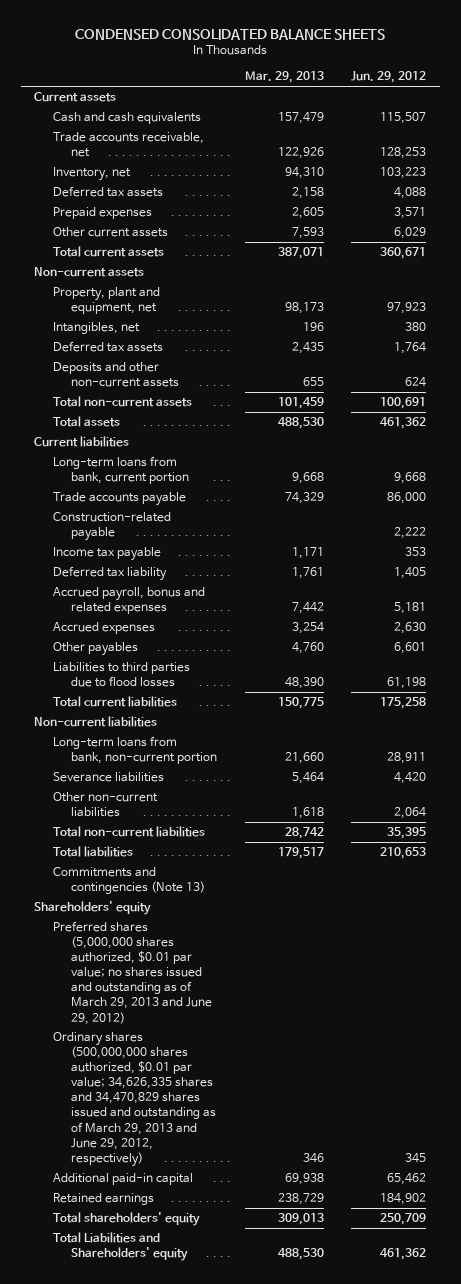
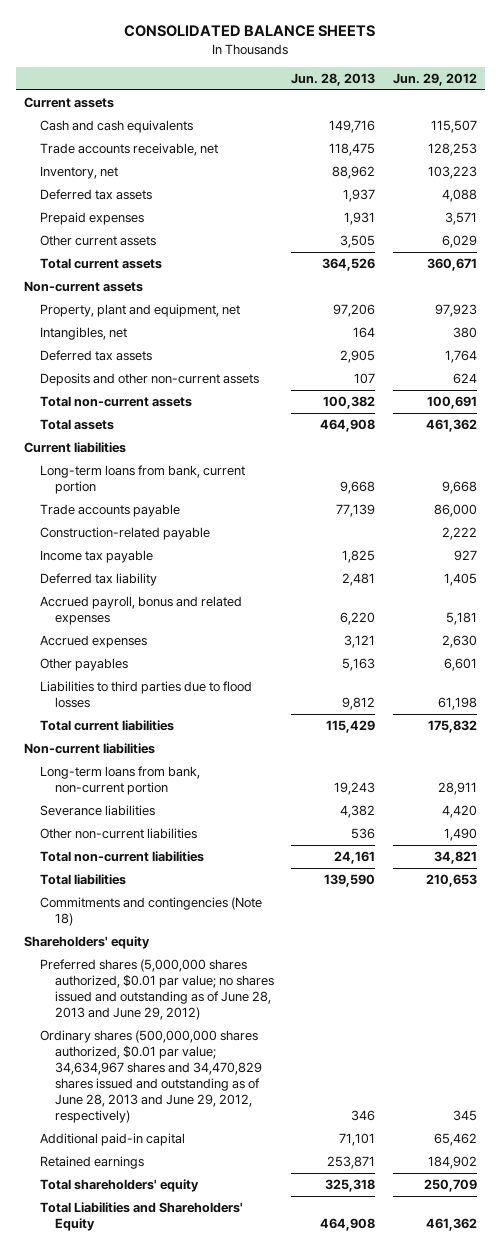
- CONDENSED CONSOLIDATED BALANCE SHEETS
+ CONSOLIDATED BALANCE SHEETS
- | Mar. 29, 2013 | Jun. 29, 2012
+ | Jun. 28, 2013 | Jun. 29, 2012
- Income tax payable | 1,171 | 353
+ Income tax payable | 1,825 | 927
- Total current liabilities | 150,775 | 175,258
+ Total current liabilities | 115,429 | 175,832
- Other non-current liabilities | 1,618 | 2,064
- Total non-current liabilities | 28,742 | 35,395
+ Other non-current liabilities | 536 | 1,490
+ Total non-current liabilities | 24,161 | 34,821
- Commitments and contingencies (Note 13)
+ Commitments and contingencies (Note 18)
- Preferred shares (5,000,000 shares authorized, $0.01 par value; no shares issued and outstanding as of March 29, 2013 and June 29, 2012)
- Ordinary shares (500,000,000 shares authorized, $0.01 par value; 34,626,335 shares and 34,470,829 shares issued and outstanding as of March 29, 2013 and June 29, 2012, respectively) | 346 | 345
+ Preferred shares (5,000,000 shares authorized, $0.01 par value; no shares issued and outstanding as of June 28, 2013 and June 29, 2012)
+ Ordinary shares (500,000,000 shares authorized, $0.01 par value; 34,634,967 shares and 34,470,829 shares issued and outstanding as of June 28, 2013 and June 29, 2012, respectively) | 346 | 345
- Total Liabilities and Shareholders' equity | 488,530 | 461,362
+ Total Liabilities and Shareholders' Equity | 464,908 | 461,362

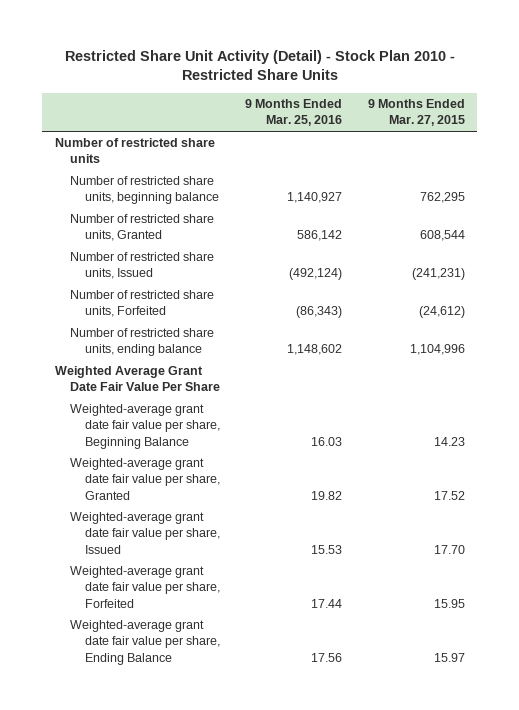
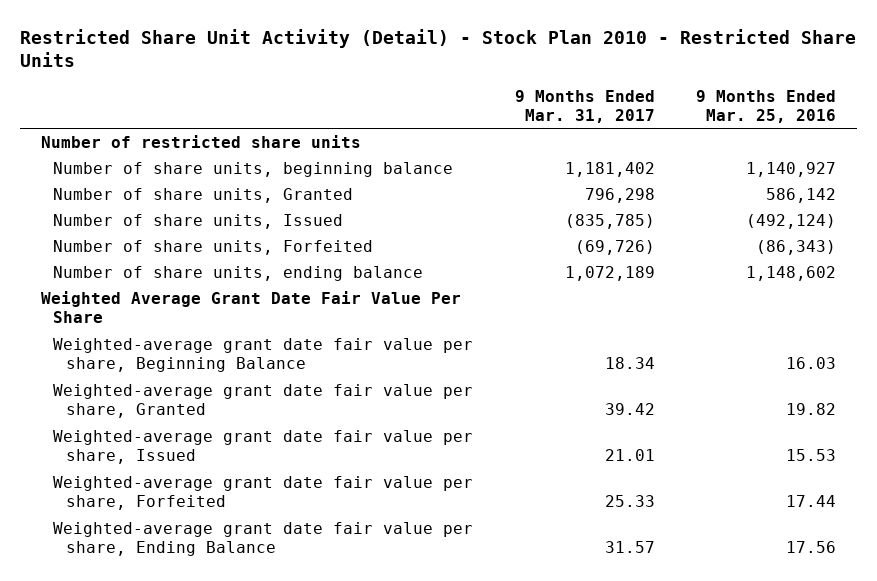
- | 9 Months Ended Mar. 25, 2016 | 9 Months Ended Mar. 27, 2015
+ | 9 Months Ended Mar. 31, 2017 | 9 Months Ended Mar. 25, 2016
- Number of restricted share units, beginning balance | 1,140,927 | 762,295
- Number of restricted share units, Granted | 586,142 | 608,544
- Number of restricted share units, Issued | (492,124) | (241,231)
- Number of restricted share units, Forfeited | (86,343) | (24,612)
- Number of restricted share units, ending balance | 1,148,602 | 1,104,996
+ Number of share units, beginning balance | 1,181,402 | 1,140,927
+ Number of share units, Granted | 796,298 | 586,142
+ Number of share units, Issued | (835,785) | (492,124)
+ Number of share units, Forfeited | (69,726) | (86,343)
+ Number of share units, ending balance | 1,072,189 | 1,148,602

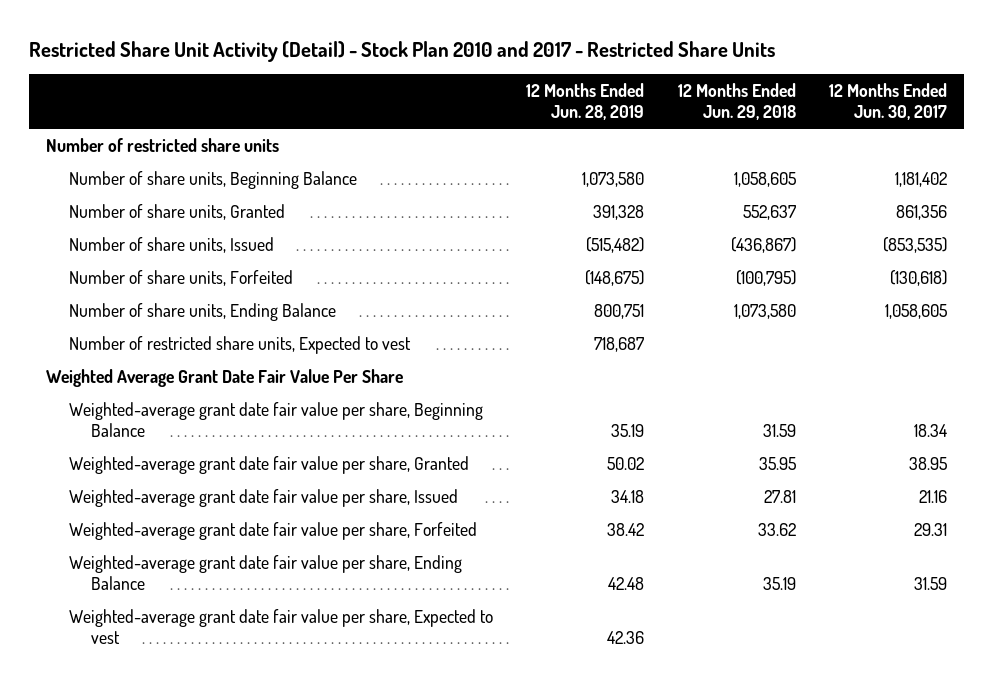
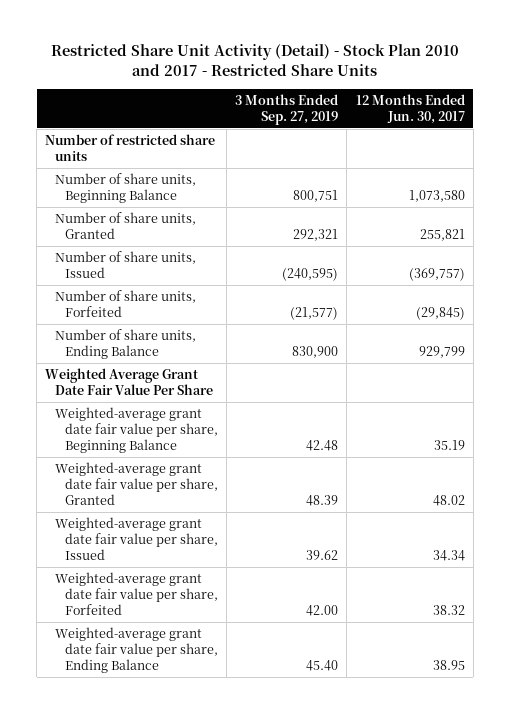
- | 12 Months Ended Jun. 28, 2019 | 12 Months Ended Jun. 29, 2018 | 12 Months Ended Jun. 30, 2017
+ | 3 Months Ended Sep. 27, 2019 | 12 Months Ended Jun. 30, 2017
- Number of share units, Beginning Balance | 1,073,580 | 1,058,605 | 1,181,402
- Number of share units, Granted | 391,328 | 552,637 | 861,356
- Number of share units, Issued | (515,482) | (436,867) | (853,535)
- Number of share units, Forfeited | (148,675) | (100,795) | (130,618)
- Number of share units, Ending Balance | 800,751 | 1,073,580 | 1,058,605
- Number of restricted share units, Expected to vest | 718,687 | |
+ Number of share units, Beginning Balance | 800,751 | 1,073,580
+ Number of share units, Granted | 292,321 | 255,821
+ Number of share units, Issued | (240,595) | (369,757)
+ Number of share units, Forfeited | (21,577) | (29,845)
+ Number of share units, Ending Balance | 830,900 | 929,799
- Weighted-average grant date fair value per share, Beginning Balance | 35.19 | 31.59 | 18.34
- Weighted-average grant date fair value per share, Granted | 50.02 | 35.95 | 38.95
- Weighted-average grant date fair value per share, Issued | 34.18 | 27.81 | 21.16
- Weighted-average grant date fair value per share, Forfeited | 38.42 | 33.62 | 29.31
- Weighted-average grant date fair value per share, Ending Balance | 42.48 | 35.19 | 31.59
- Weighted-average grant date fair value per share, Expected to vest | 42.36 | |
+ Weighted-average grant date fair value per share, Beginning Balance | 42.48 | 35.19
+ Weighted-average grant date fair value per share, Granted | 48.39 | 48.02
+ Weighted-average grant date fair value per share, Issued | 39.62 | 34.34
+ Weighted-average grant date fair value per share, Forfeited | 42.00 | 38.32
+ Weighted-average grant date fair value per share, Ending Balance | 45.40 | 38.95

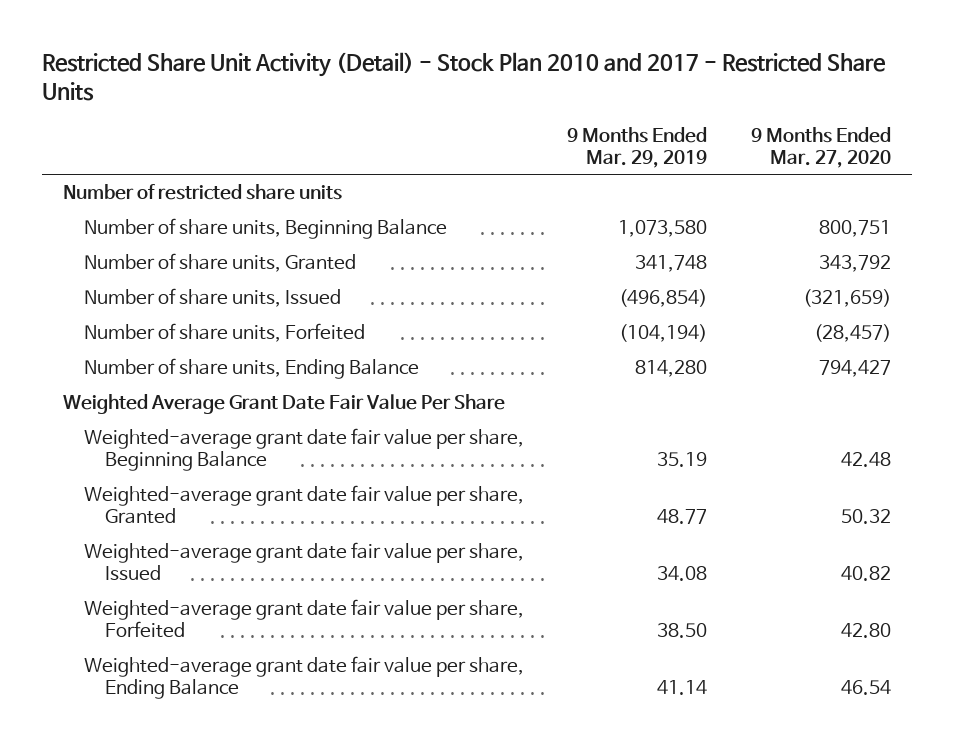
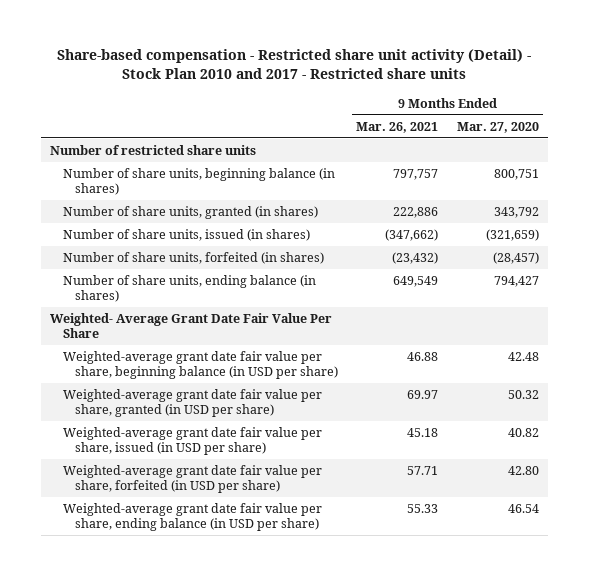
- Restricted Share Unit Activity (Detail) - Stock Plan 2010 and 2017 - Restricted Share Units
+ Share-based compensation - Restricted share unit activity (Detail) - Stock Plan 2010 and 2017 - Restricted share units
- | 9 Months Ended Mar. 29, 2019 | 9 Months Ended Mar. 27, 2020
+ | 9 Months Ended Mar. 26, 2021 | 9 Months Ended Mar. 27, 2020
- Number of share units, Beginning Balance | 1,073,580 | 800,751
- Number of share units, Granted | 341,748 | 343,792
- Number of share units, Issued | (496,854) | (321,659)
- Number of share units, Forfeited | (104,194) | (28,457)
- Number of share units, Ending Balance | 814,280 | 794,427
- Weighted Average Grant Date Fair Value Per Share
- Weighted-average grant date fair value per share, Beginning Balance | 35.19 | 42.48
- Weighted-average grant date fair value per share, Granted | 48.77 | 50.32
- Weighted-average grant date fair value per share, Issued | 34.08 | 40.82
- Weighted-average grant date fair value per share, Forfeited | 38.50 | 42.80
- Weighted-average grant date fair value per share, Ending Balance | 41.14 | 46.54
+ Number of share units, beginning balance (in shares) | 797,757 | 800,751
+ Number of share units, granted (in shares) | 222,886 | 343,792
+ Number of share units, issued (in shares) | (347,662) | (321,659)
+ Number of share units, forfeited (in shares) | (23,432) | (28,457)
+ Number of share units, ending balance (in shares) | 649,549 | 794,427
+ Weighted- Average Grant Date Fair Value Per Share
+ Weighted-average grant date fair value per share, beginning balance (in USD per share) | 46.88 | 42.48
+ Weighted-average grant date fair value per share, granted (in USD per share) | 69.97 | 50.32
+ Weighted-average grant date fair value per share, issued (in USD per share) | 45.18 | 40.82
+ Weighted-average grant date fair value per share, forfeited (in USD per share) | 57.71 | 42.80
+ Weighted-average grant date fair value per share, ending balance (in USD per share) | 55.33 | 46.54

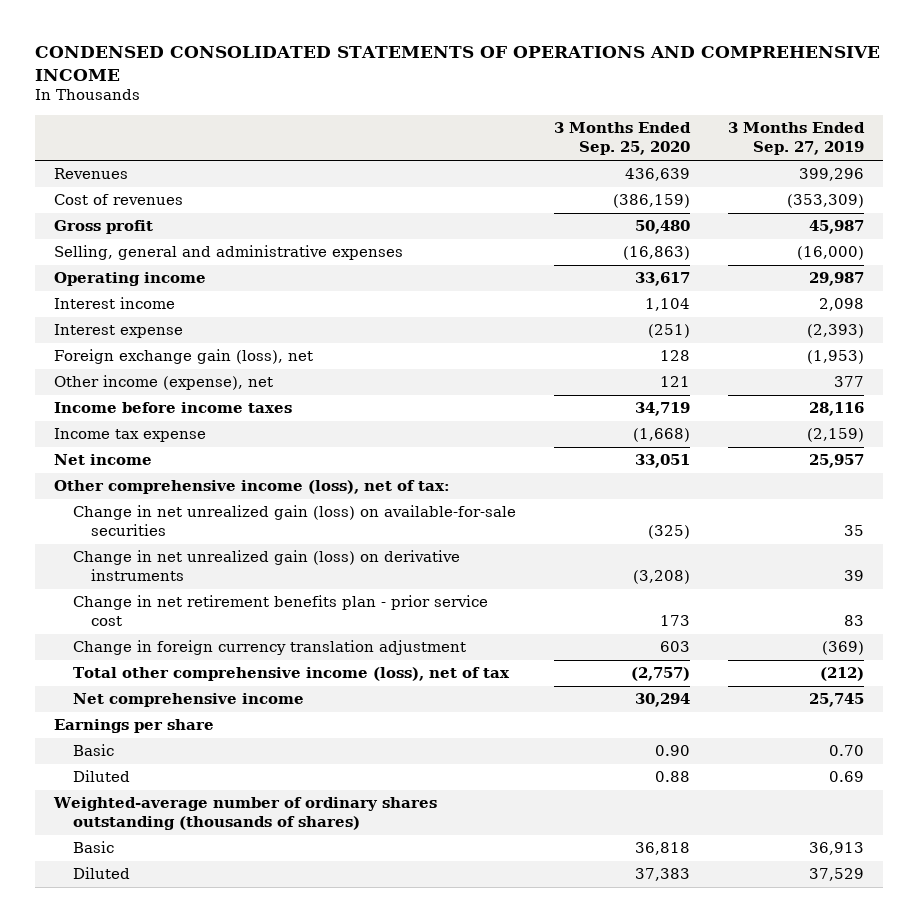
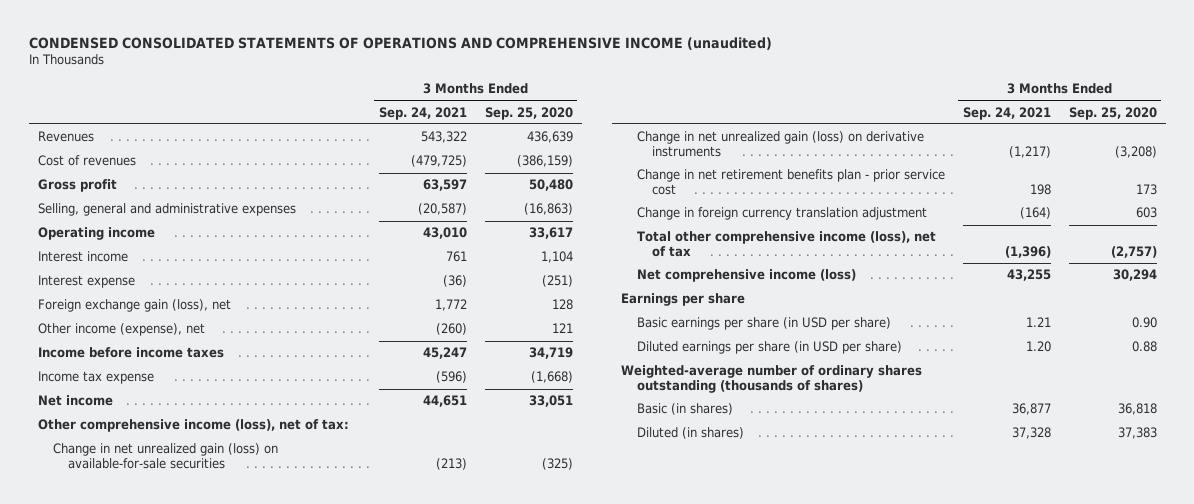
- CONDENSED CONSOLIDATED STATEMENTS OF OPERATIONS AND COMPREHENSIVE INCOME
+ CONDENSED CONSOLIDATED STATEMENTS OF OPERATIONS AND COMPREHENSIVE INCOME (unaudited)
- | 3 Months Ended Sep. 25, 2020 | 3 Months Ended Sep. 27, 2019
+ | 3 Months Ended Sep. 24, 2021 | 3 Months Ended Sep. 25, 2020
- Net comprehensive income | 30,294 | 25,745
+ Net comprehensive income (loss) | 43,255 | 30,294
- Basic | 0.90 | 0.70
- Diluted | 0.88 | 0.69
+ Basic earnings per share (in USD per share) | 1.21 | 0.90
+ Diluted earnings per share (in USD per share) | 1.20 | 0.88
- Basic | 36,818 | 36,913
- Diluted | 37,383 | 37,529
+ Basic (in shares) | 36,877 | 36,818
+ Diluted (in shares) | 37,328 | 37,383

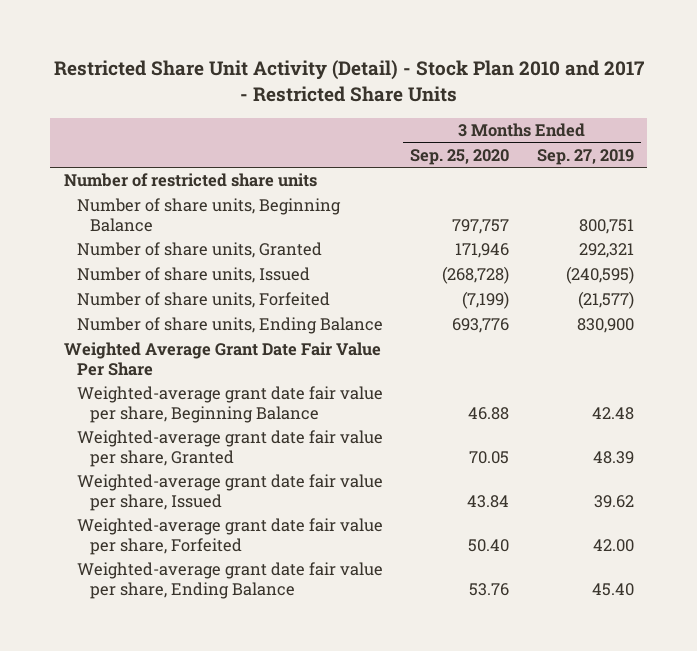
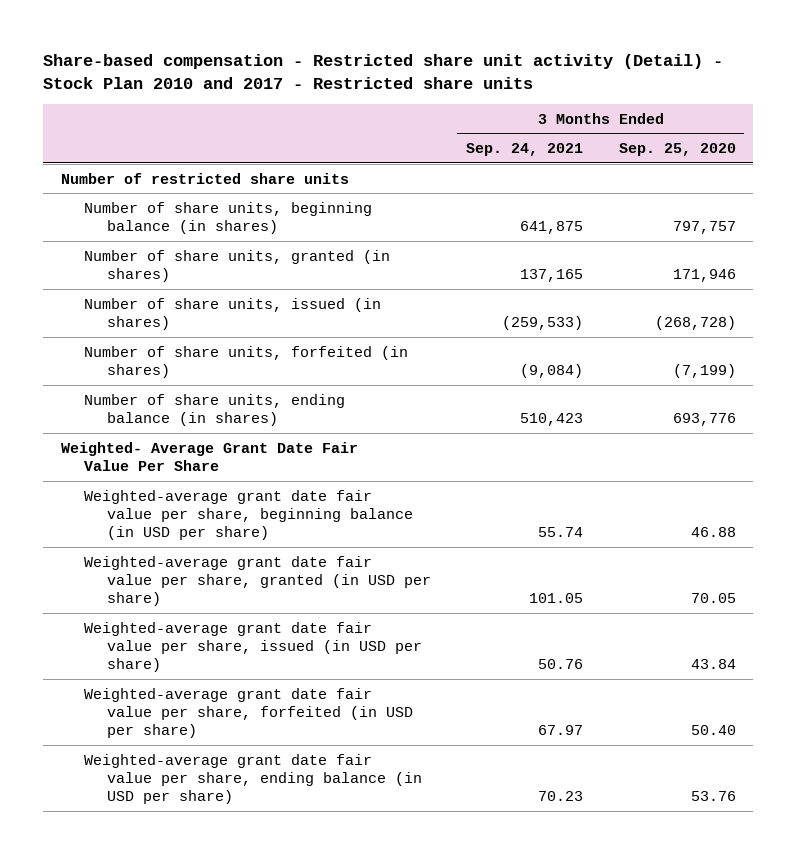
- Restricted Share Unit Activity (Detail) - Stock Plan 2010 and 2017 - Restricted Share Units
+ Share-based compensation - Restricted share unit activity (Detail) - Stock Plan 2010 and 2017 - Restricted share units
- | 3 Months Ended Sep. 25, 2020 | 3 Months Ended Sep. 27, 2019
+ | 3 Months Ended Sep. 24, 2021 | 3 Months Ended Sep. 25, 2020
- Number of share units, Beginning Balance | 797,757 | 800,751
- Number of share units, Granted | 171,946 | 292,321
- Number of share units, Issued | (268,728) | (240,595)
- Number of share units, Forfeited | (7,199) | (21,577)
- Number of share units, Ending Balance | 693,776 | 830,900
- Weighted Average Grant Date Fair Value Per Share
- Weighted-average grant date fair value per share, Beginning Balance | 46.88 | 42.48
- Weighted-average grant date fair value per share, Granted | 70.05 | 48.39
- Weighted-average grant date fair value per share, Issued | 43.84 | 39.62
- Weighted-average grant date fair value per share, Forfeited | 50.40 | 42.00
- Weighted-average grant date fair value per share, Ending Balance | 53.76 | 45.40
+ Number of share units, beginning balance (in shares) | 641,875 | 797,757
+ Number of share units, granted (in shares) | 137,165 | 171,946
+ Number of share units, issued (in shares) | (259,533) | (268,728)
+ Number of share units, forfeited (in shares) | (9,084) | (7,199)
+ Number of share units, ending balance (in shares) | 510,423 | 693,776
+ Weighted- Average Grant Date Fair Value Per Share
+ Weighted-average grant date fair value per share, beginning balance (in USD per share) | 55.74 | 46.88
+ Weighted-average grant date fair value per share, granted (in USD per share) | 101.05 | 70.05
+ Weighted-average grant date fair value per share, issued (in USD per share) | 50.76 | 43.84
+ Weighted-average grant date fair value per share, forfeited (in USD per share) | 67.97 | 50.40
+ Weighted-average grant date fair value per share, ending balance (in USD per share) | 70.23 | 53.76

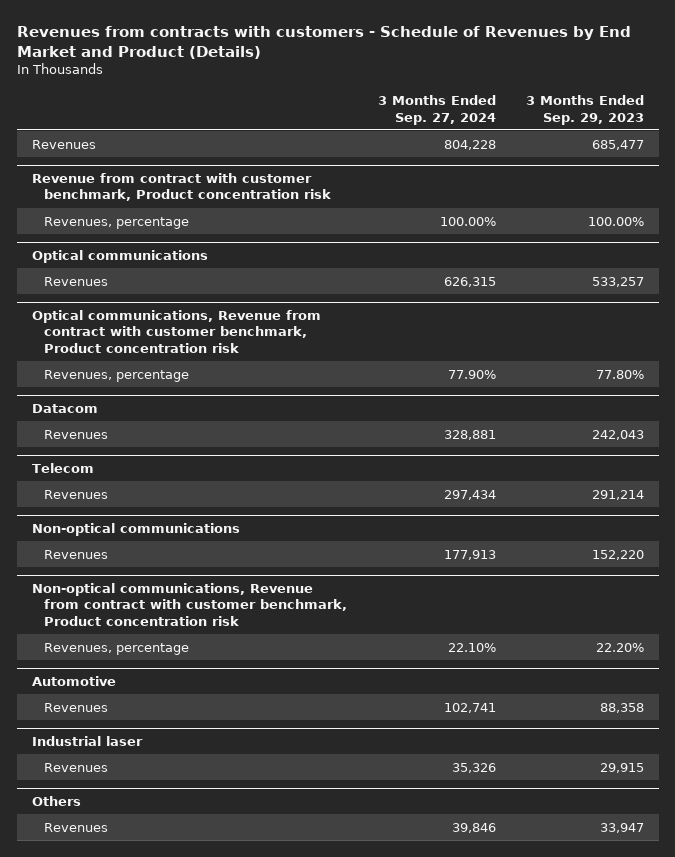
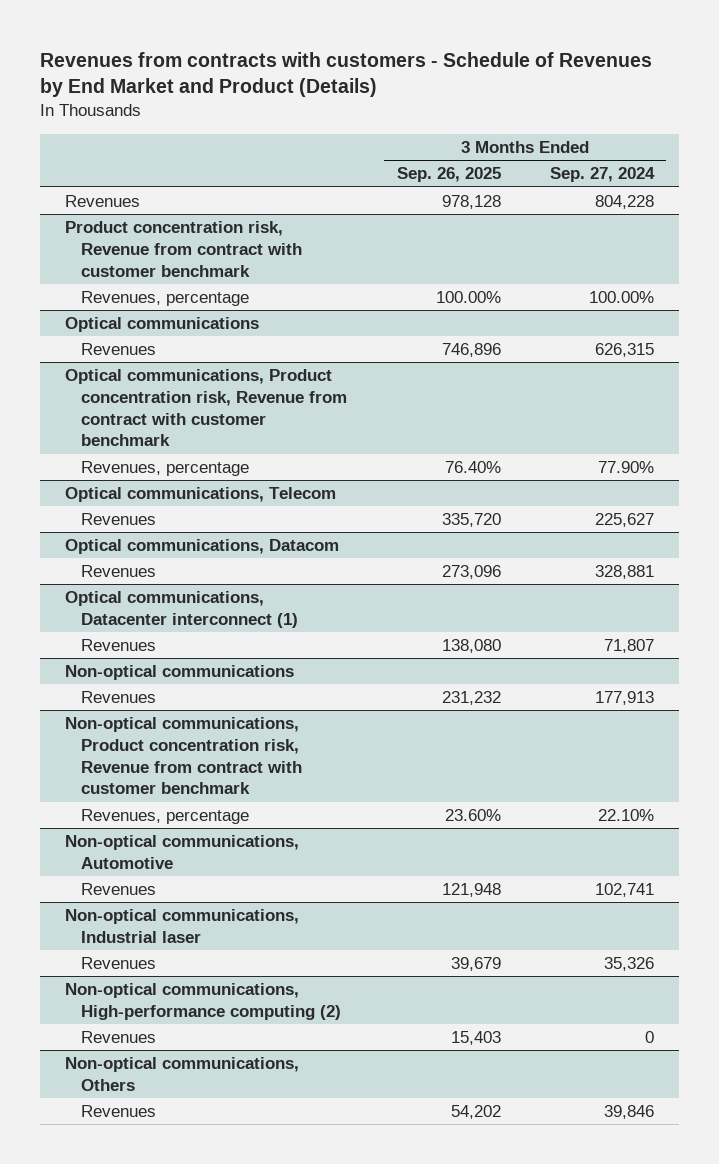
- | 3 Months Ended Sep. 27, 2024 | 3 Months Ended Sep. 29, 2023
+ | 3 Months Ended Sep. 26, 2025 | 3 Months Ended Sep. 27, 2024
- Revenue from contract with customer benchmark, Product concentration risk
+ Product concentration risk, Revenue from contract with customer benchmark
- Optical communications, Revenue from contract with customer benchmark, Product concentration risk
+ Optical communications, Product concentration risk, Revenue from contract with customer benchmark
- Datacom
+ Optical communications, Telecom
+ Revenues | 335,720 | 225,627
+ Optical communications, Datacom
- Telecom
- Revenues | 297,434 | 291,214
+ Optical communications, Datacenter interconnect (1)
+ Revenues | 138,080 | 71,807
- Non-optical communications, Revenue from contract with customer benchmark, Product concentration risk
+ Non-optical communications, Product concentration risk, Revenue from contract with customer benchmark
- Automotive
+ Non-optical communications, Automotive
- Industrial laser
+ Non-optical communications, Industrial laser
- Others
+ Non-optical communications, High-performance computing (2)
+ Revenues | 15,403 | 0
+ Non-optical communications, Others

